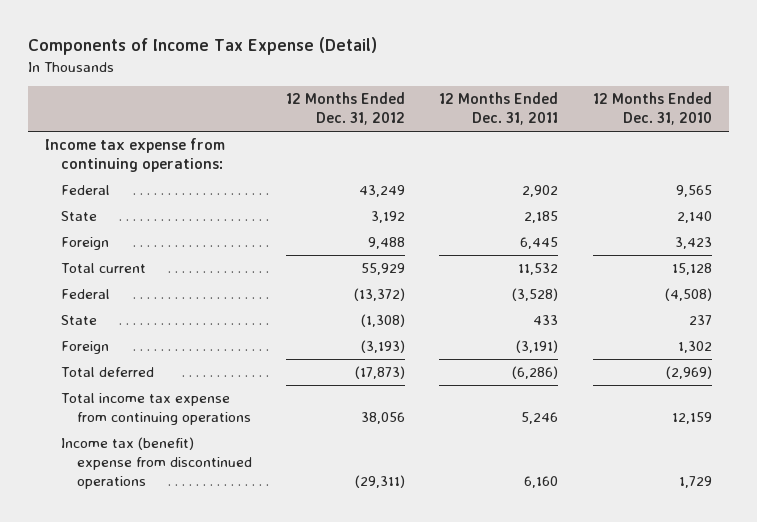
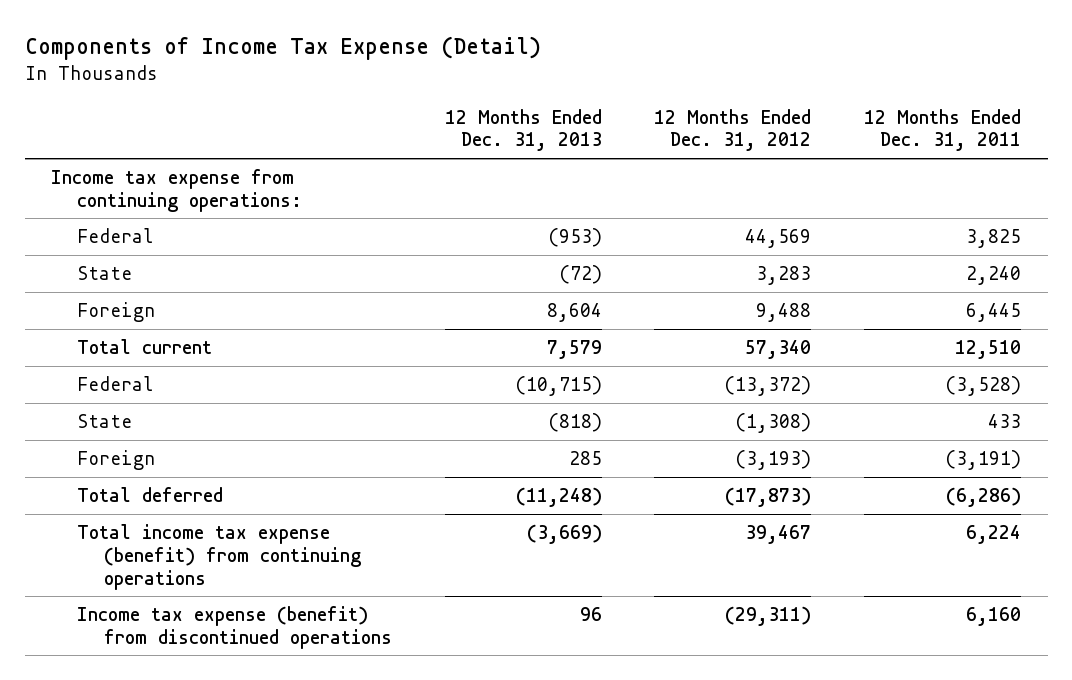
- | 12 Months Ended Dec. 31, 2012 | 12 Months Ended Dec. 31, 2011 | 12 Months Ended Dec. 31, 2010
+ | 12 Months Ended Dec. 31, 2013 | 12 Months Ended Dec. 31, 2012 | 12 Months Ended Dec. 31, 2011
- Federal | 43,249 | 2,902 | 9,565
- State | 3,192 | 2,185 | 2,140
+ Federal | (953) | 44,569 | 3,825
+ State | (72) | 3,283 | 2,240
- Total current | 55,929 | 11,532 | 15,128
+ Total current | 7,579 | 57,340 | 12,510
- Total income tax expense from continuing operations | 38,056 | 5,246 | 12,159
- Income tax (benefit) expense from discontinued operations | (29,311) | 6,160 | 1,729
+ Total income tax expense (benefit) from continuing operations | (3,669) | 39,467 | 6,224
+ Income tax expense (benefit) from discontinued operations | 96 | (29,311) | 6,160

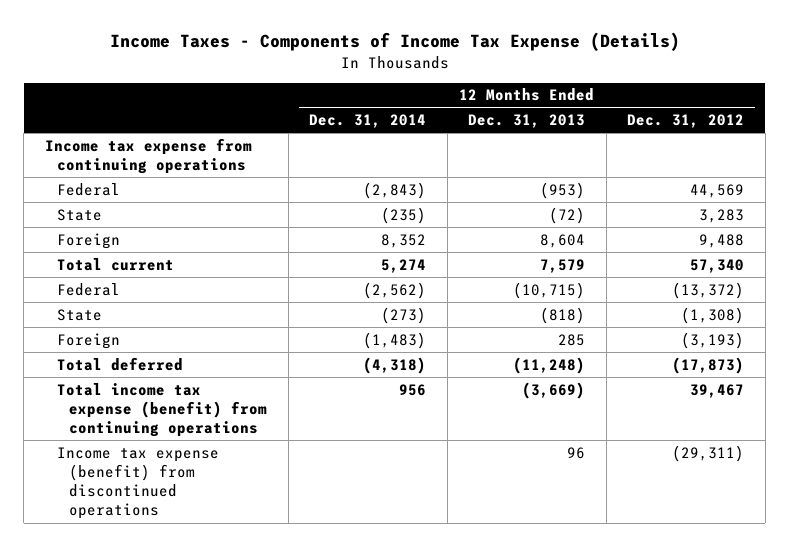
- Components of Income Tax Expense (Detail)
+ Income Taxes - Components of Income Tax Expense (Details)
- | 12 Months Ended Dec. 31, 2013 | 12 Months Ended Dec. 31, 2012 | 12 Months Ended Dec. 31, 2011
+ | 12 Months Ended Dec. 31, 2014 | 12 Months Ended Dec. 31, 2013 | 12 Months Ended Dec. 31, 2012
- Income tax expense from continuing operations:
+ Income tax expense from continuing operations

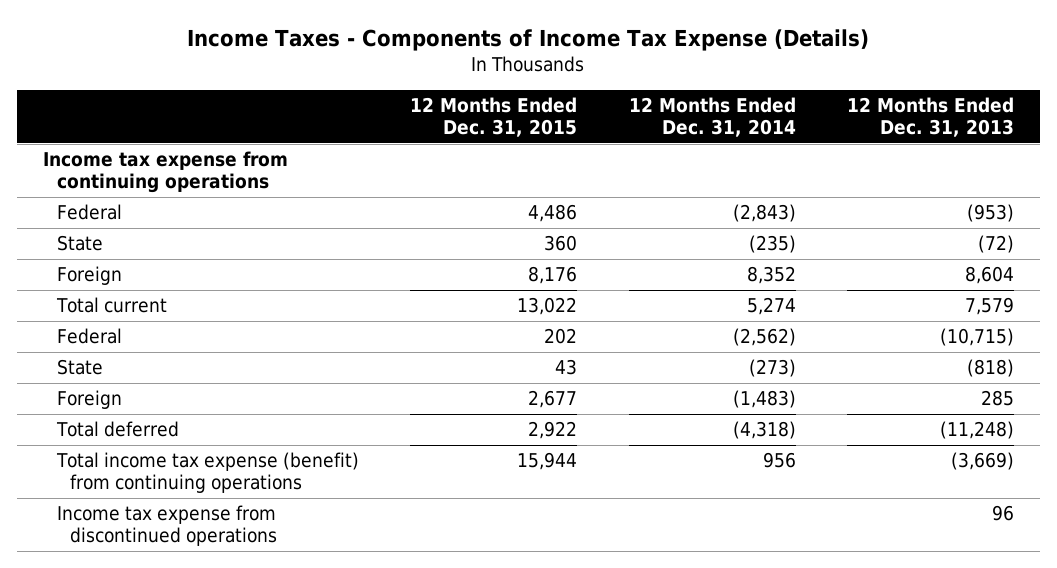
- | 12 Months Ended Dec. 31, 2014 | 12 Months Ended Dec. 31, 2013 | 12 Months Ended Dec. 31, 2012
+ | 12 Months Ended Dec. 31, 2015 | 12 Months Ended Dec. 31, 2014 | 12 Months Ended Dec. 31, 2013
- Income tax expense (benefit) from discontinued operations | | 96 | (29,311)
+ Income tax expense from discontinued operations | | | 96

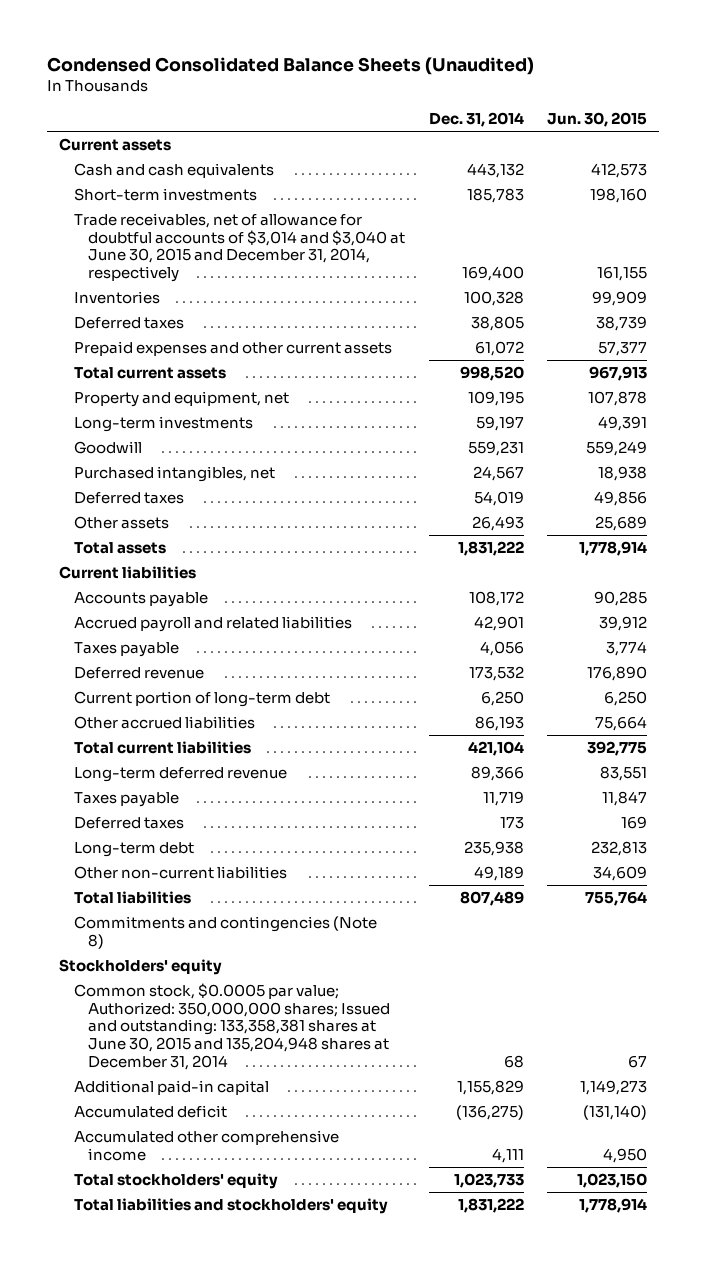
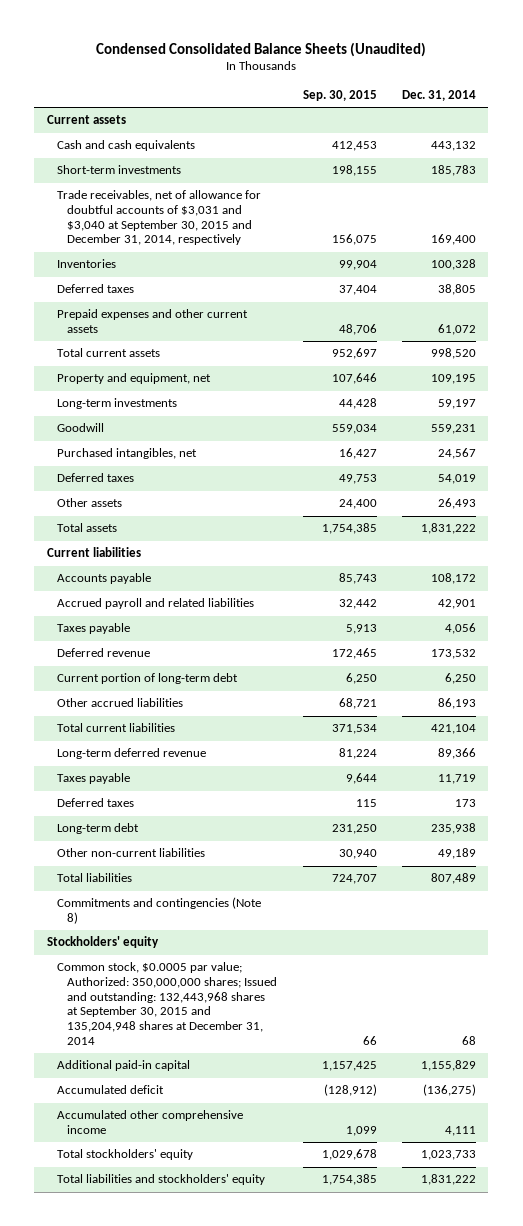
- | Dec. 31, 2014 | Jun. 30, 2015
+ | Sep. 30, 2015 | Dec. 31, 2014
- Trade receivables, net of allowance for doubtful accounts of $3,014 and $3,040 at June 30, 2015 and December 31, 2014, respectively | 169,400 | 161,155
+ Trade receivables, net of allowance for doubtful accounts of $3,031 and $3,040 at September 30, 2015 and December 31, 2014, respectively | 156,075 | 169,400
- Common stock, $0.0005 par value; Authorized: 350,000,000 shares; Issued and outstanding: 133,358,381 shares at June 30, 2015 and 135,204,948 shares at December 31, 2014 | 68 | 67
+ Common stock, $0.0005 par value; Authorized: 350,000,000 shares; Issued and outstanding: 132,443,968 shares at September 30, 2015 and 135,204,948 shares at December 31, 2014 | 66 | 68

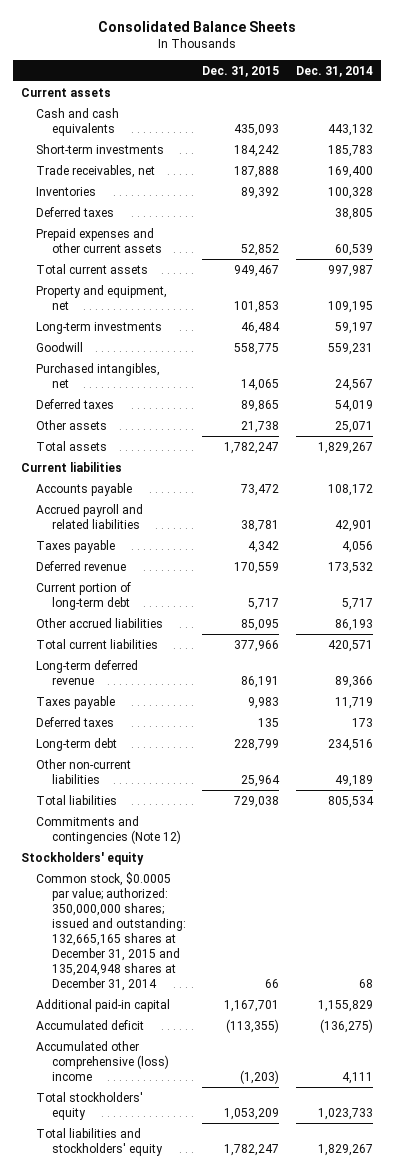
- Condensed Consolidated Balance Sheets (Unaudited)
+ Consolidated Balance Sheets
- | Sep. 30, 2015 | Dec. 31, 2014
+ | Dec. 31, 2015 | Dec. 31, 2014
- Trade receivables, net of allowance for doubtful accounts of $3,031 and $3,040 at September 30, 2015 and December 31, 2014, respectively | 156,075 | 169,400
+ Trade receivables, net | 187,888 | 169,400
- Prepaid expenses and other current assets | 48,706 | 61,072
- Total current assets | 952,697 | 998,520
+ Prepaid expenses and other current assets | 52,852 | 60,539
+ Total current assets | 949,467 | 997,987
- Other assets | 24,400 | 26,493
- Total assets | 1,754,385 | 1,831,222
+ Other assets | 21,738 | 25,071
+ Total assets | 1,782,247 | 1,829,267
- Current portion of long-term debt | 6,250 | 6,250
+ Current portion of long-term debt | 5,717 | 5,717
- Total current liabilities | 371,534 | 421,104
+ Total current liabilities | 377,966 | 420,571
- Long-term debt | 231,250 | 235,938
+ Long-term debt | 228,799 | 234,516
- Total liabilities | 724,707 | 807,489
- Commitments and contingencies (Note 8)
+ Total liabilities | 729,038 | 805,534
+ Commitments and contingencies (Note 12)
- Common stock, $0.0005 par value; Authorized: 350,000,000 shares; Issued and outstanding: 132,443,968 shares at September 30, 2015 and 135,204,948 shares at December 31, 2014 | 66 | 68
+ Common stock, $0.0005 par value; authorized: 350,000,000 shares; issued and outstanding: 132,665,165 shares at December 31, 2015 and 135,204,948 shares at December 31, 2014 | 66 | 68
- Accumulated other comprehensive income | 1,099 | 4,111
+ Accumulated other comprehensive (loss) income | (1,203) | 4,111
- Total liabilities and stockholders' equity | 1,754,385 | 1,831,222
+ Total liabilities and stockholders' equity | 1,782,247 | 1,829,267

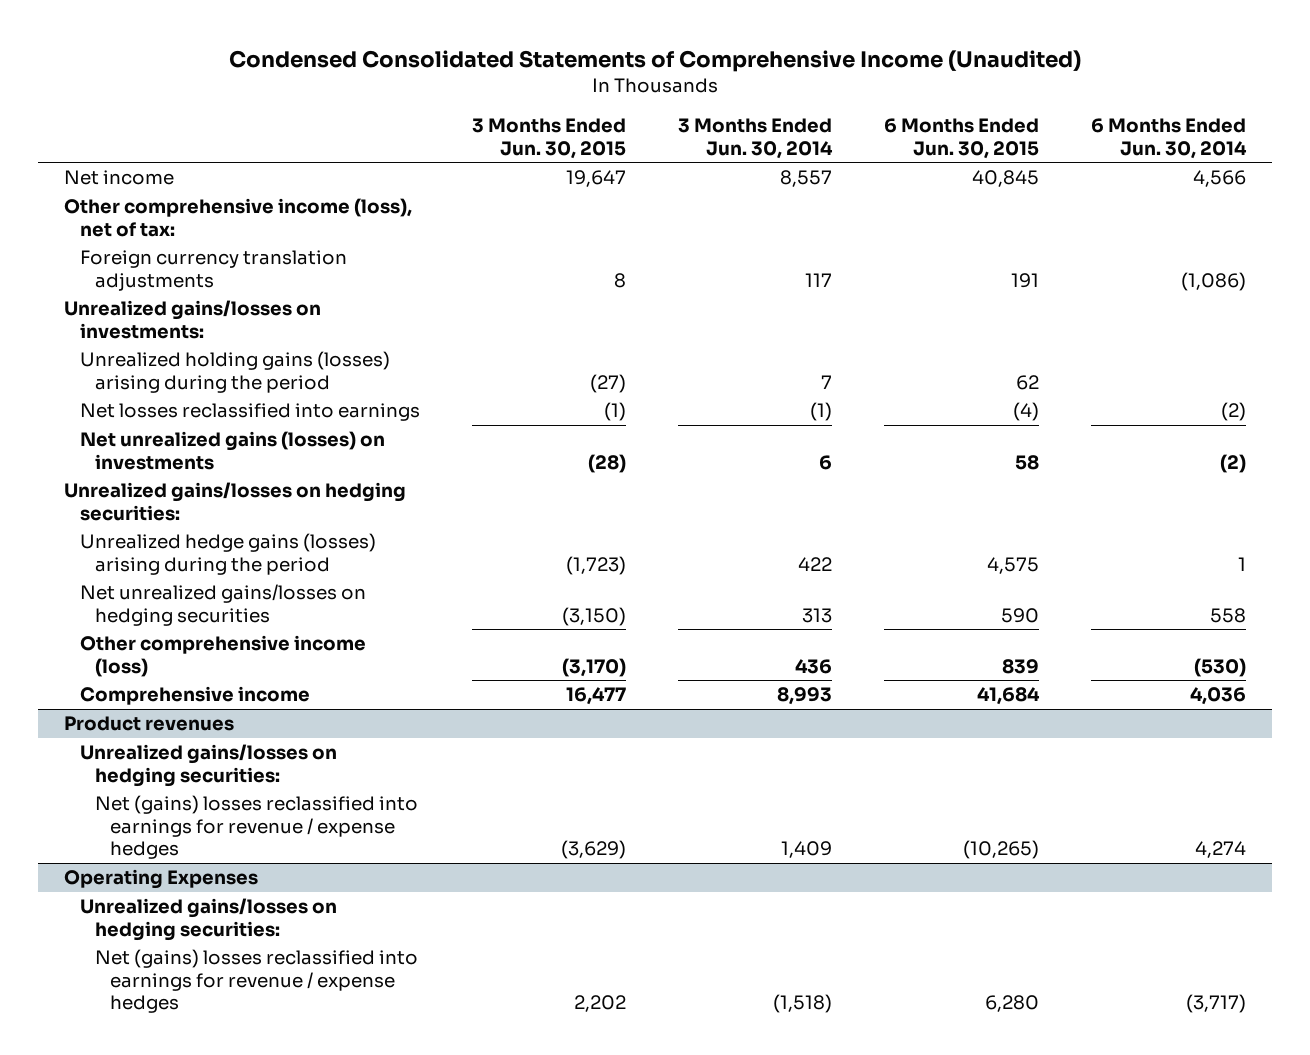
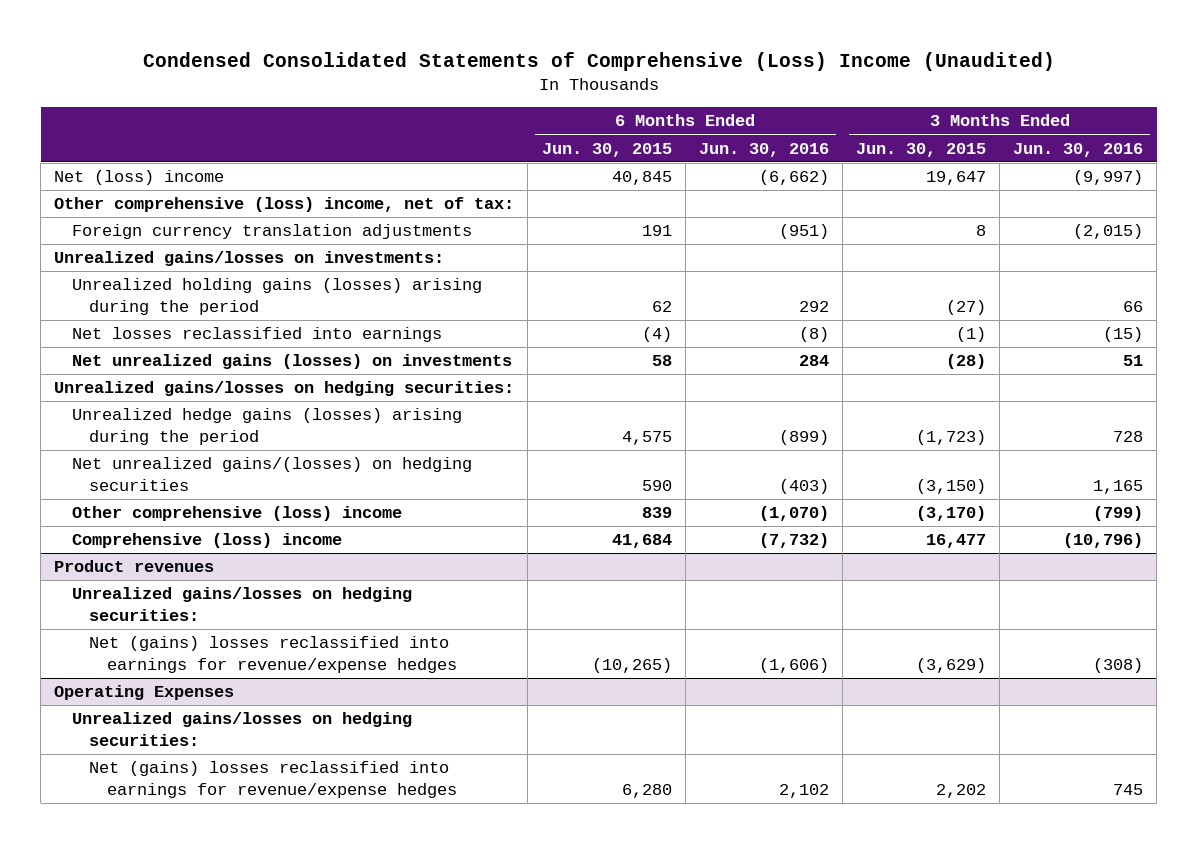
- Condensed Consolidated Statements of Comprehensive Income (Unaudited)
+ Condensed Consolidated Statements of Comprehensive (Loss) Income (Unaudited)
- | 3 Months Ended Jun. 30, 2015 | 3 Months Ended Jun. 30, 2014 | 6 Months Ended Jun. 30, 2015 | 6 Months Ended Jun. 30, 2014
+ | 6 Months Ended Jun. 30, 2015 | 6 Months Ended Jun. 30, 2016 | 3 Months Ended Jun. 30, 2015 | 3 Months Ended Jun. 30, 2016
- Net income | 19,647 | 8,557 | 40,845 | 4,566
- Other comprehensive income (loss), net of tax:
+ Net (loss) income | 40,845 | (6,662) | 19,647 | (9,997)
+ Other comprehensive (loss) income, net of tax:
- Net unrealized gains/losses on hedging securities | (3,150) | 313 | 590 | 558
- Other comprehensive income (loss) | (3,170) | 436 | 839 | (530)
- Comprehensive income | 16,477 | 8,993 | 41,684 | 4,036
+ Net unrealized gains/(losses) on hedging securities | 590 | (403) | (3,150) | 1,165
+ Other comprehensive (loss) income | 839 | (1,070) | (3,170) | (799)
+ Comprehensive (loss) income | 41,684 | (7,732) | 16,477 | (10,796)
@ Product revenues
- Net (gains) losses reclassified into earnings for revenue / expense hedges | (3,629) | 1,409 | (10,265) | 4,274
+ Net (gains) losses reclassified into earnings for revenue/expense hedges | (10,265) | (1,606) | (3,629) | (308)
@ Operating Expenses
- Net (gains) losses reclassified into earnings for revenue / expense hedges | 2,202 | (1,518) | 6,280 | (3,717)
+ Net (gains) losses reclassified into earnings for revenue/expense hedges | 6,280 | 2,102 | 2,202 | 745

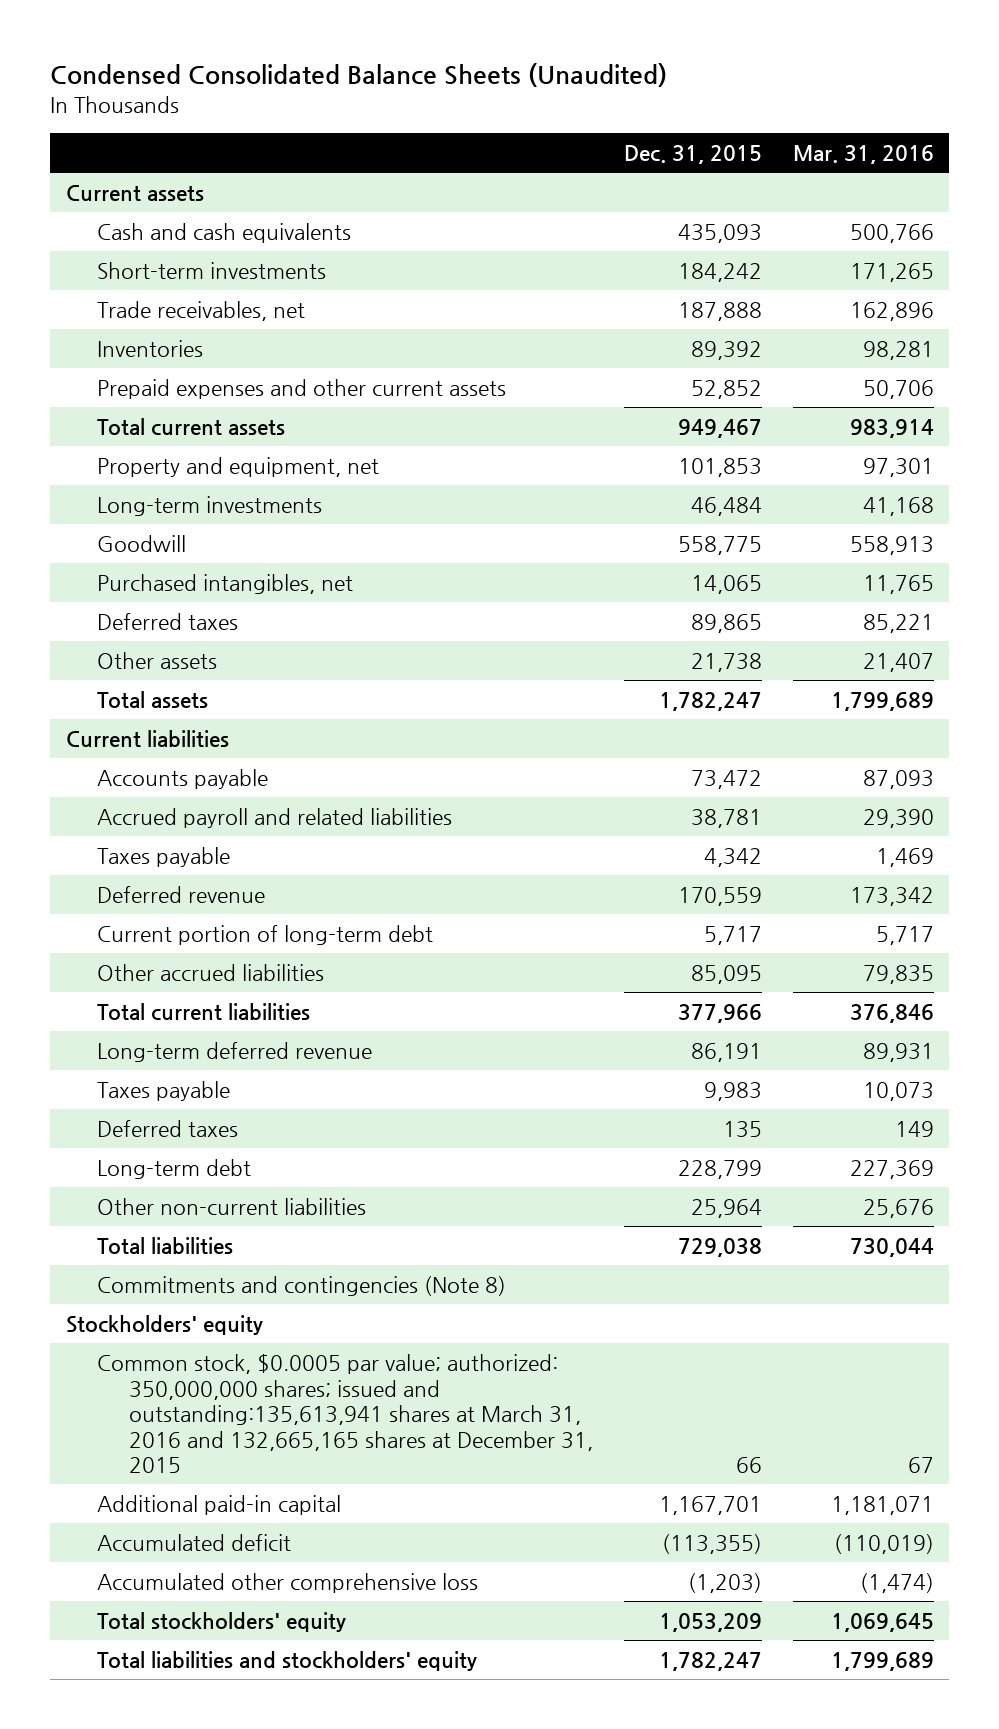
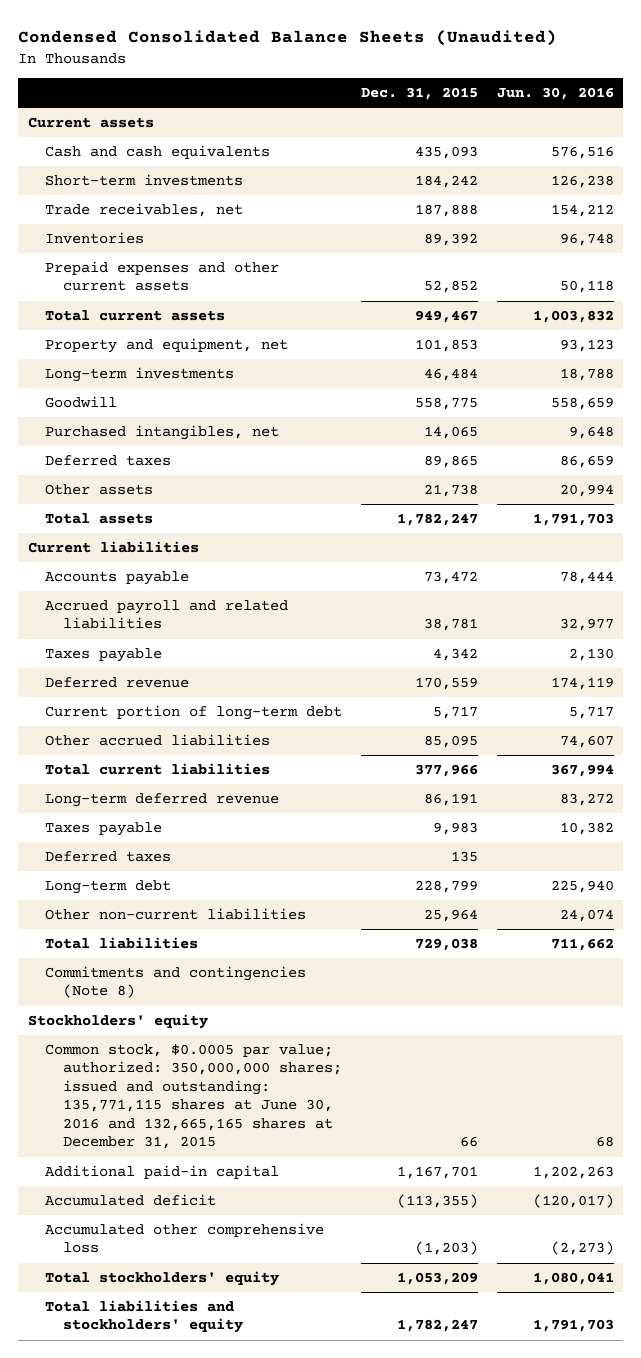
- | Dec. 31, 2015 | Mar. 31, 2016
+ | Dec. 31, 2015 | Jun. 30, 2016
- Common stock, $0.0005 par value; authorized: 350,000,000 shares; issued and outstanding:135,613,941 shares at March 31, 2016 and 132,665,165 shares at December 31, 2015 | 66 | 67
+ Common stock, $0.0005 par value; authorized: 350,000,000 shares; issued and outstanding: 135,771,115 shares at June 30, 2016 and 132,665,165 shares at December 31, 2015 | 66 | 68

